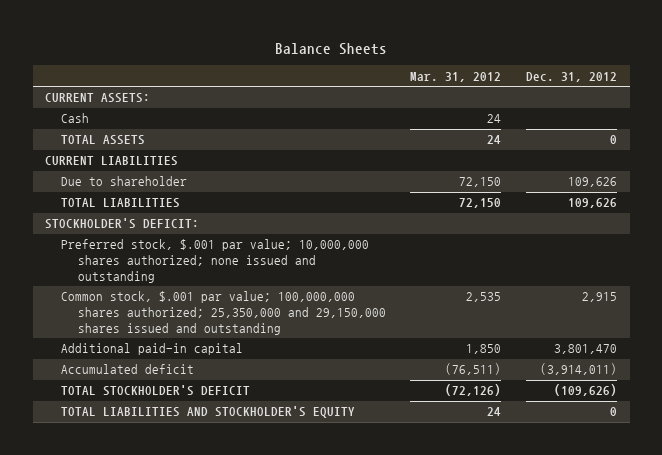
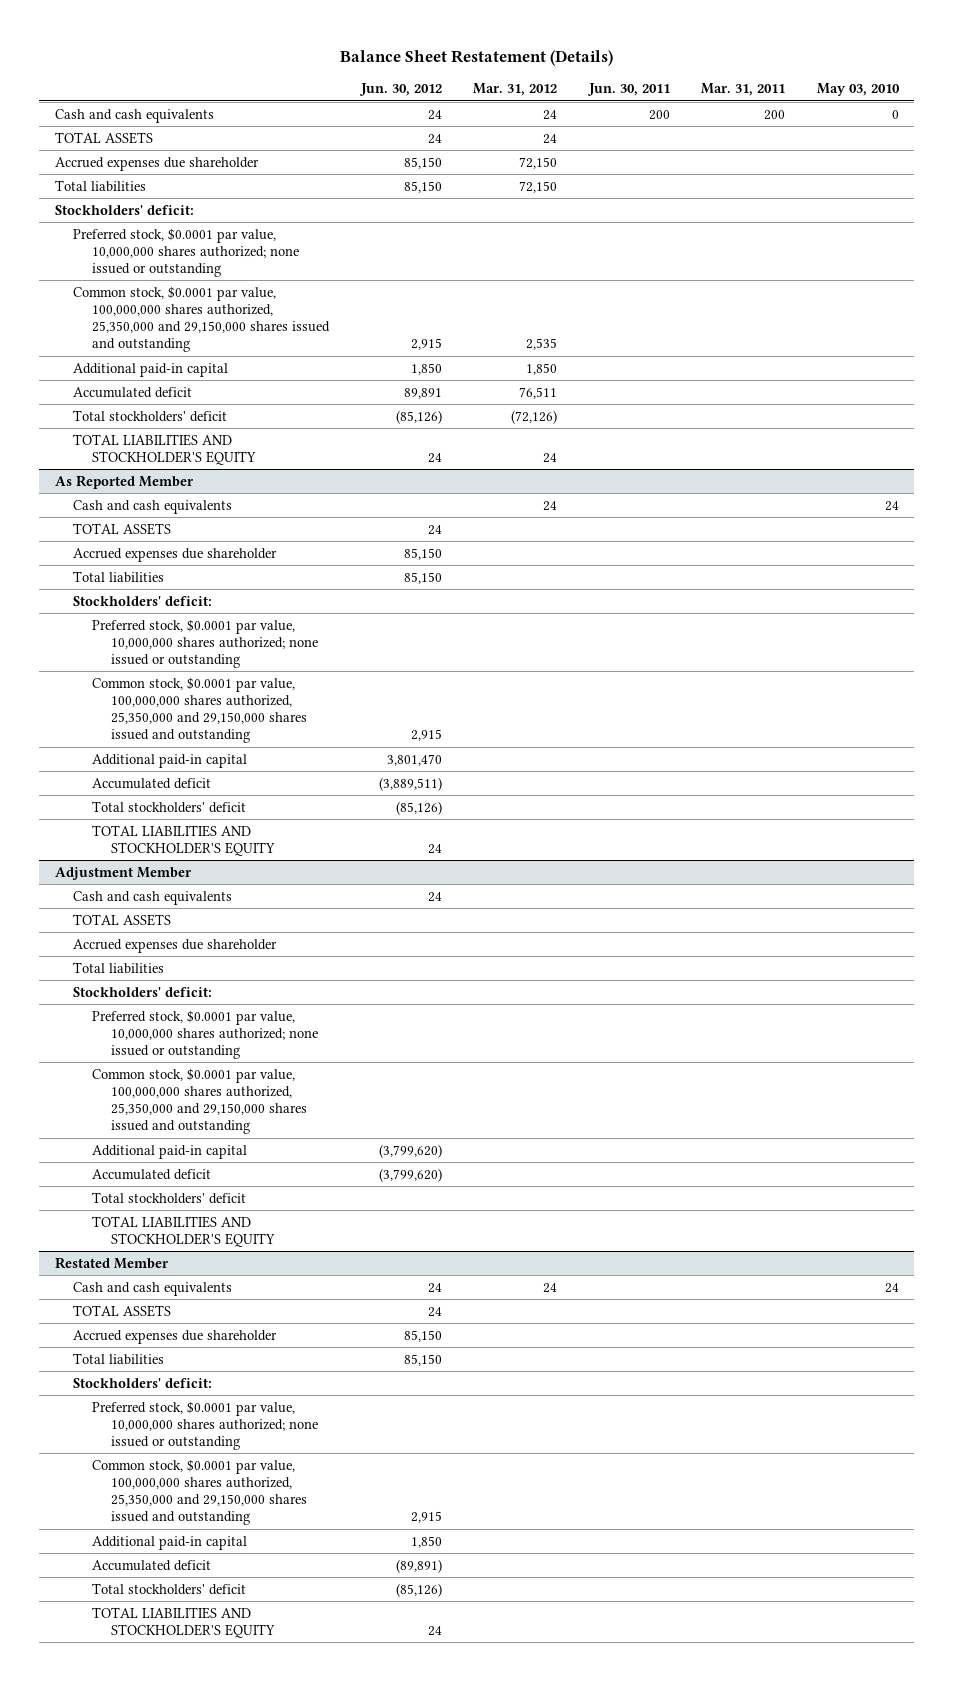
- Balance Sheets
+ Balance Sheet Restatement (Details)
- | Mar. 31, 2012 | Dec. 31, 2012
+ | Jun. 30, 2012 | Mar. 31, 2012 | Jun. 30, 2011 | Mar. 31, 2011 | May 03, 2010
- CURRENT ASSETS:
- Cash | 24 |
+ Cash and cash equivalents | 24 | 24 | 200 | 200 | 0
- CURRENT LIABILITIES
- Due to shareholder | 72,150 | 109,626
- TOTAL LIABILITIES | 72,150 | 109,626
- STOCKHOLDER'S DEFICIT:
- Preferred stock, $.001 par value; 10,000,000 shares authorized; none issued and outstanding
- Common stock, $.001 par value; 100,000,000 shares authorized; 25,350,000 and 29,150,000 shares issued and outstanding | 2,535 | 2,915
+ Accrued expenses due shareholder | 85,150 | 72,150 | | |
+ Total liabilities | 85,150 | 72,150 | | |
+ Stockholders' deficit:
+ Preferred stock, $0.0001 par value, 10,000,000 shares authorized; none issued or outstanding
+ Common stock, $0.0001 par value, 100,000,000 shares authorized, 25,350,000 and 29,150,000 shares issued and outstanding | 2,915 | 2,535 | | |
- Accumulated deficit | (76,511) | (3,914,011)
- TOTAL STOCKHOLDER'S DEFICIT | (72,126) | (109,626)
+ Accumulated deficit | 89,891 | 76,511 | | |
+ Total stockholders' deficit | (85,126) | (72,126) | | |
+ As Reported Member
+ Cash and cash equivalents | | 24 | | | 24
+ TOTAL ASSETS | 24 | | | |
+ Accrued expenses due shareholder | 85,150 | | | |
+ Total liabilities | 85,150 | | | |
+ Stockholders' deficit:
+ Preferred stock, $0.0001 par value, 10,000,000 shares authorized; none issued or outstanding
+ Common stock, $0.0001 par value, 100,000,000 shares authorized, 25,350,000 and 29,150,000 shares issued and outstanding | 2,915 | | | |
+ Additional paid-in capital | 3,801,470 | | | |
+ Accumulated deficit | (3,889,511) | | | |
+ Total stockholders' deficit | (85,126) | | | |
+ TOTAL LIABILITIES AND STOCKHOLDER'S EQUITY | 24 | | | |
+ Adjustment Member
+ Cash and cash equivalents | 24 | | | |
+ TOTAL ASSETS
+ Accrued expenses due shareholder
+ Total liabilities
+ Stockholders' deficit:
+ Preferred stock, $0.0001 par value, 10,000,000 shares authorized; none issued or outstanding
+ Common stock, $0.0001 par value, 100,000,000 shares authorized, 25,350,000 and 29,150,000 shares issued and outstanding
+ Additional paid-in capital | (3,799,620) | | | |
+ Accumulated deficit | (3,799,620) | | | |
+ Total stockholders' deficit
+ TOTAL LIABILITIES AND STOCKHOLDER'S EQUITY
+ Restated Member
+ Cash and cash equivalents | 24 | 24 | | | 24
+ TOTAL ASSETS | 24 | | | |
+ Accrued expenses due shareholder | 85,150 | | | |
+ Total liabilities | 85,150 | | | |
+ Stockholders' deficit:
+ Preferred stock, $0.0001 par value, 10,000,000 shares authorized; none issued or outstanding
+ Common stock, $0.0001 par value, 100,000,000 shares authorized, 25,350,000 and 29,150,000 shares issued and outstanding | 2,915 | | | |
+ Additional paid-in capital | 1,850 | | | |
+ Accumulated deficit | (89,891) | | | |
+ Total stockholders' deficit | (85,126) | | | |
+ TOTAL LIABILITIES AND STOCKHOLDER'S EQUITY | 24 | | | |

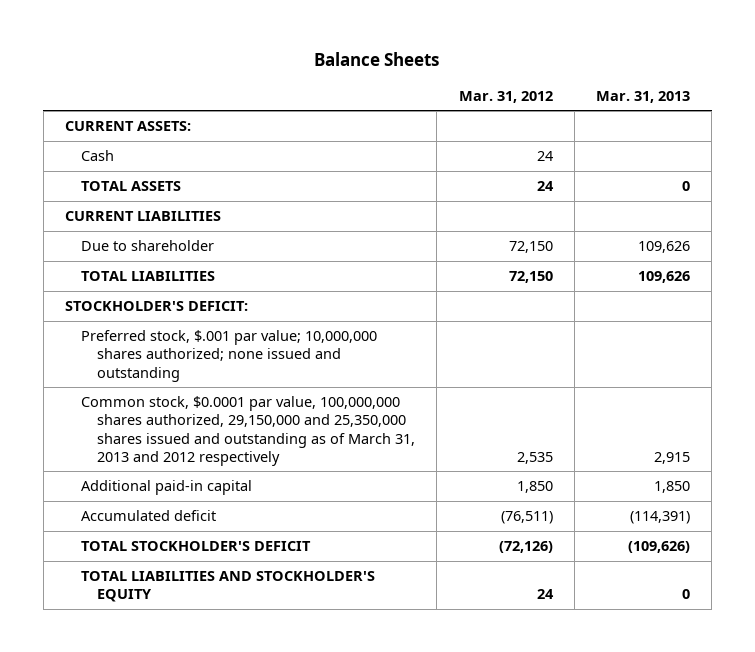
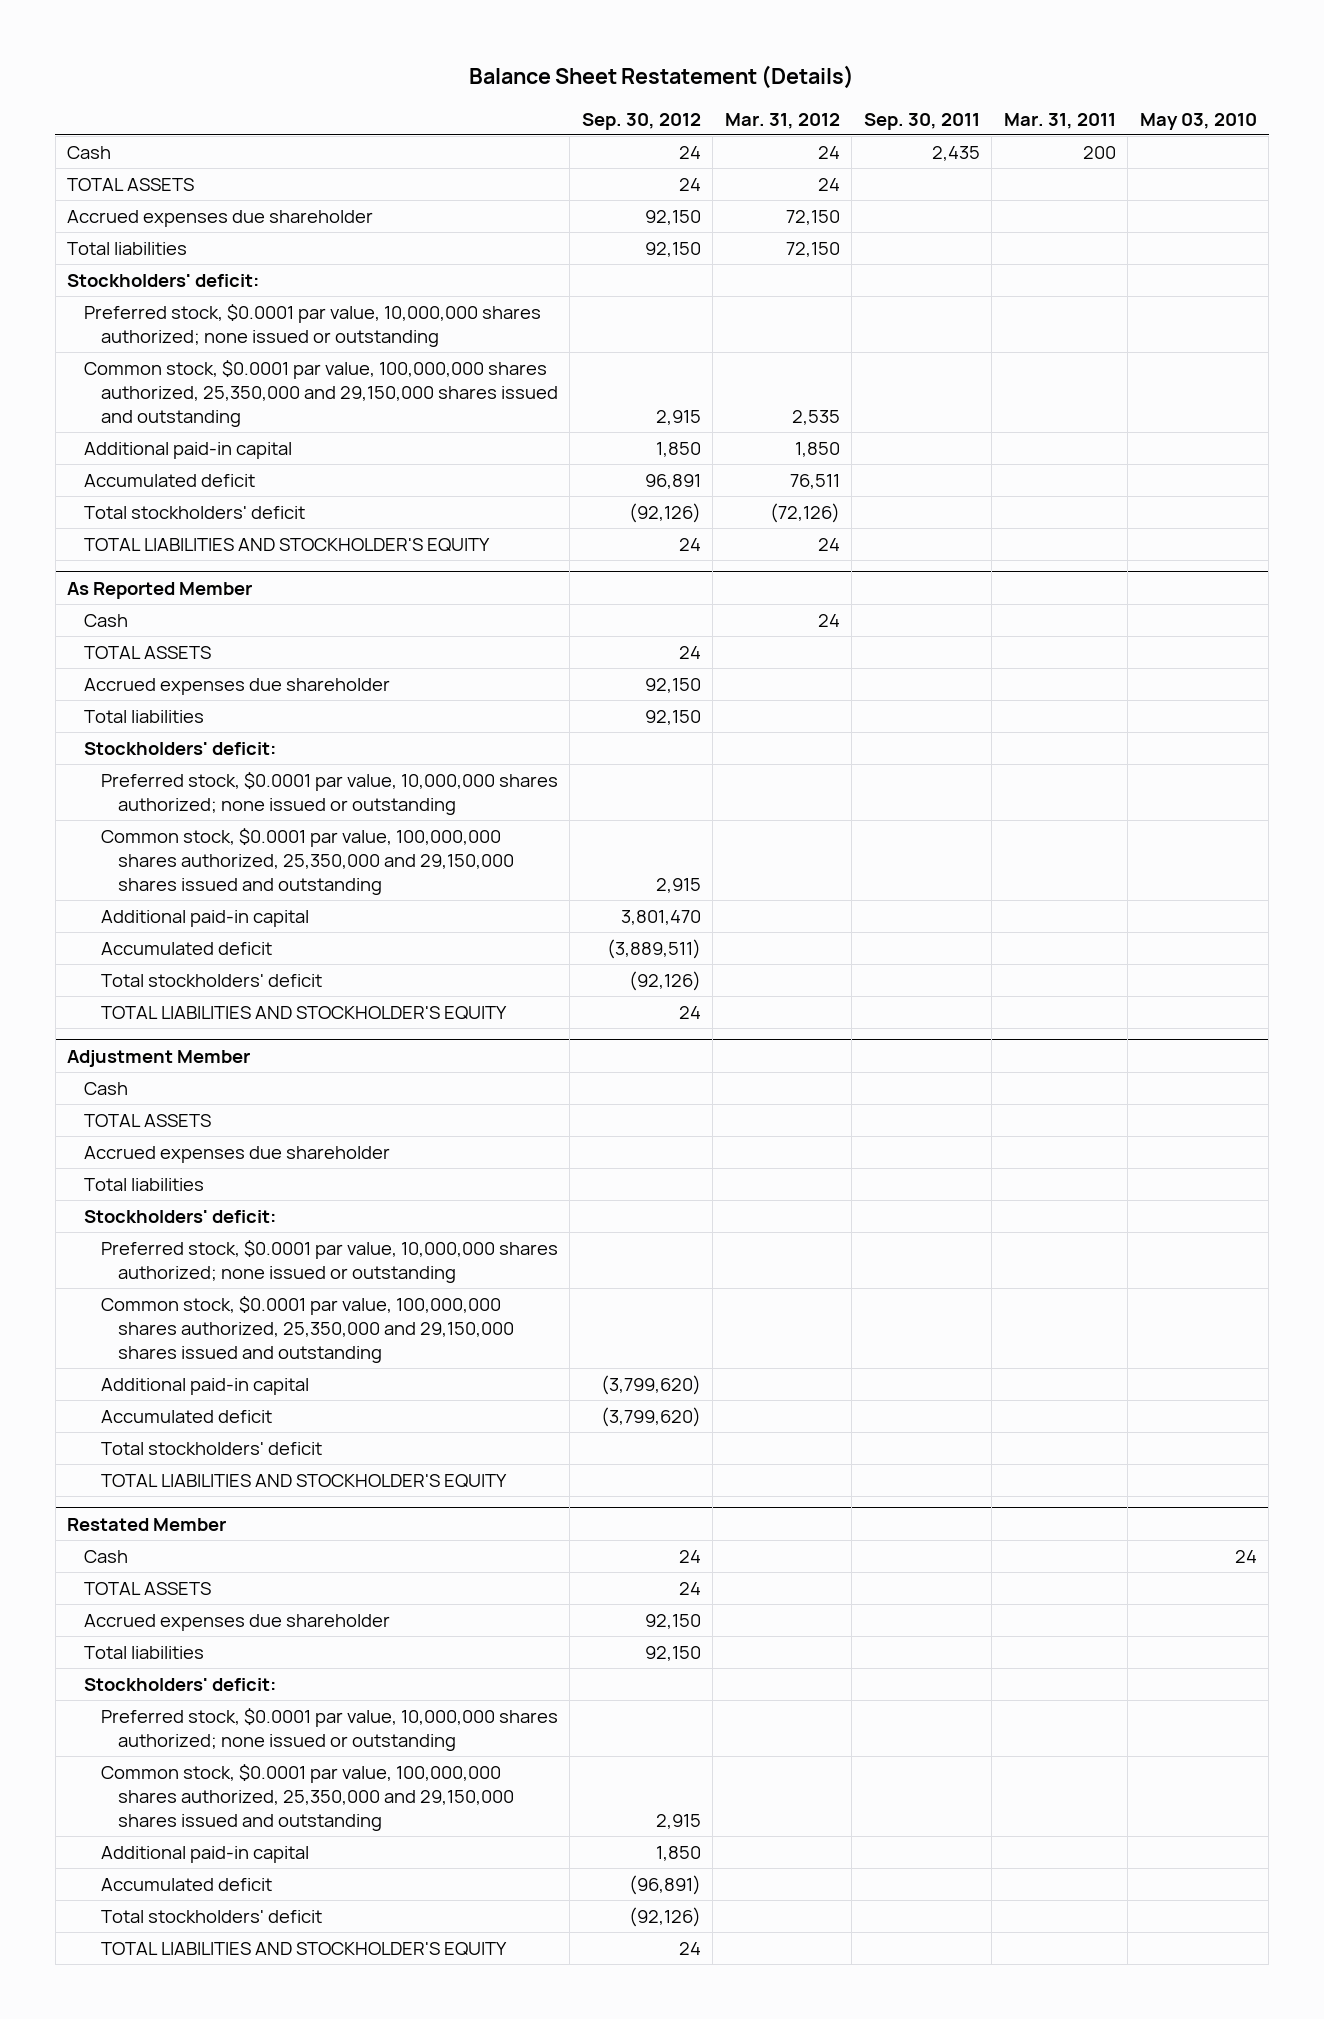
- Balance Sheets
+ Balance Sheet Restatement (Details)
- | Mar. 31, 2012 | Mar. 31, 2013
+ | Sep. 30, 2012 | Mar. 31, 2012 | Sep. 30, 2011 | Mar. 31, 2011 | May 03, 2010
- CURRENT ASSETS:
- CURRENT LIABILITIES
- Due to shareholder | 72,150 | 109,626
- TOTAL LIABILITIES | 72,150 | 109,626
- STOCKHOLDER'S DEFICIT:
- Preferred stock, $.001 par value; 10,000,000 shares authorized; none issued and outstanding
- Common stock, $0.0001 par value, 100,000,000 shares authorized, 29,150,000 and 25,350,000 shares issued and outstanding as of March 31, 2013 and 2012 respectively | 2,535 | 2,915
+ Accrued expenses due shareholder | 92,150 | 72,150 | | |
+ Total liabilities | 92,150 | 72,150 | | |
+ Stockholders' deficit:
+ Preferred stock, $0.0001 par value, 10,000,000 shares authorized; none issued or outstanding
+ Common stock, $0.0001 par value, 100,000,000 shares authorized, 25,350,000 and 29,150,000 shares issued and outstanding | 2,915 | 2,535 | | |
- Accumulated deficit | (76,511) | (114,391)
- TOTAL STOCKHOLDER'S DEFICIT | (72,126) | (109,626)
+ Accumulated deficit | 96,891 | 76,511 | | |
+ Total stockholders' deficit | (92,126) | (72,126) | | |
+ As Reported Member
+ Cash | | 24 | | |
+ TOTAL ASSETS | 24 | | | |
+ Accrued expenses due shareholder | 92,150 | | | |
+ Total liabilities | 92,150 | | | |
+ Stockholders' deficit:
+ Preferred stock, $0.0001 par value, 10,000,000 shares authorized; none issued or outstanding
+ Common stock, $0.0001 par value, 100,000,000 shares authorized, 25,350,000 and 29,150,000 shares issued and outstanding | 2,915 | | | |
+ Additional paid-in capital | 3,801,470 | | | |
+ Accumulated deficit | (3,889,511) | | | |
+ Total stockholders' deficit | (92,126) | | | |
+ TOTAL LIABILITIES AND STOCKHOLDER'S EQUITY | 24 | | | |
+ Adjustment Member
+ Cash
+ TOTAL ASSETS
+ Accrued expenses due shareholder
+ Total liabilities
+ Stockholders' deficit:
+ Preferred stock, $0.0001 par value, 10,000,000 shares authorized; none issued or outstanding
+ Common stock, $0.0001 par value, 100,000,000 shares authorized, 25,350,000 and 29,150,000 shares issued and outstanding
+ Additional paid-in capital | (3,799,620) | | | |
+ Accumulated deficit | (3,799,620) | | | |
+ Total stockholders' deficit
+ TOTAL LIABILITIES AND STOCKHOLDER'S EQUITY
+ Restated Member
+ Cash | 24 | | | | 24
+ TOTAL ASSETS | 24 | | | |
+ Accrued expenses due shareholder | 92,150 | | | |
+ Total liabilities | 92,150 | | | |
+ Stockholders' deficit:
+ Preferred stock, $0.0001 par value, 10,000,000 shares authorized; none issued or outstanding
+ Common stock, $0.0001 par value, 100,000,000 shares authorized, 25,350,000 and 29,150,000 shares issued and outstanding | 2,915 | | | |
+ Additional paid-in capital | 1,850 | | | |
+ Accumulated deficit | (96,891) | | | |
+ Total stockholders' deficit | (92,126) | | | |
+ TOTAL LIABILITIES AND STOCKHOLDER'S EQUITY | 24 | | | |

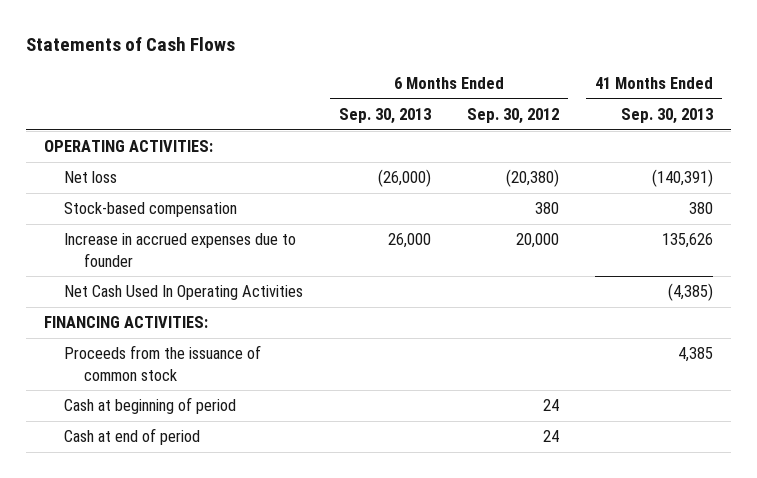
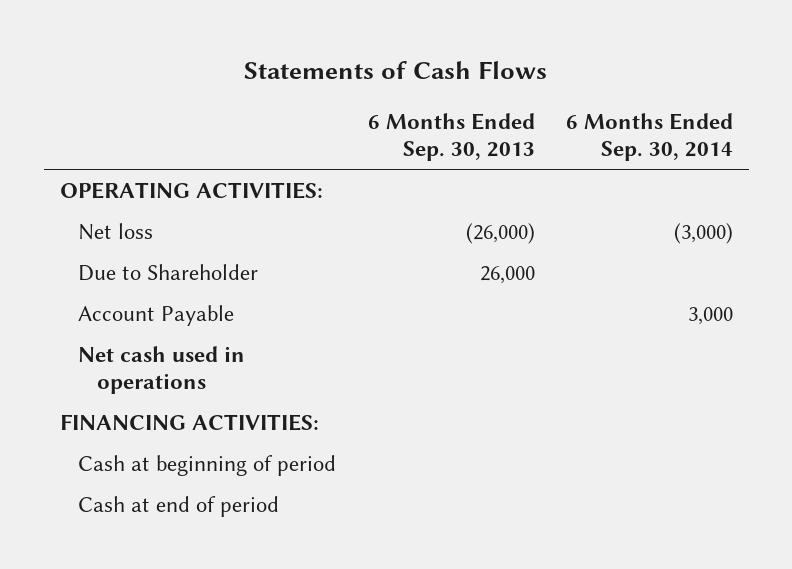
- | 6 Months Ended Sep. 30, 2013 | 6 Months Ended Sep. 30, 2012 | 41 Months Ended Sep. 30, 2013
+ | 6 Months Ended Sep. 30, 2013 | 6 Months Ended Sep. 30, 2014
- Stock-based compensation | | 380 | 380
- Increase in accrued expenses due to founder | 26,000 | 20,000 | 135,626
- Net Cash Used In Operating Activities | | | (4,385)
+ Due to Shareholder | 26,000 |
+ Account Payable | | 3,000
+ Net cash used in operations
- Proceeds from the issuance of common stock | | | 4,385

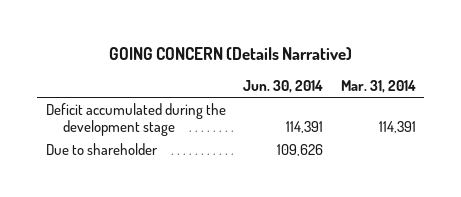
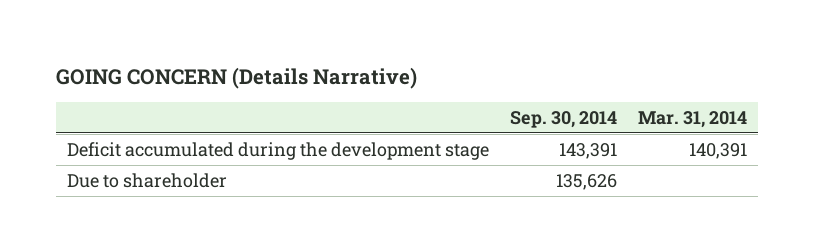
- | Jun. 30, 2014 | Mar. 31, 2014
+ | Sep. 30, 2014 | Mar. 31, 2014
- Deficit accumulated during the development stage | 114,391 | 114,391
+ Deficit accumulated during the development stage | 143,391 | 140,391

